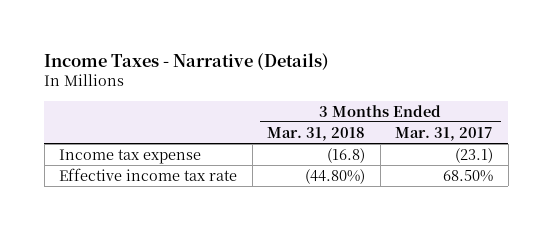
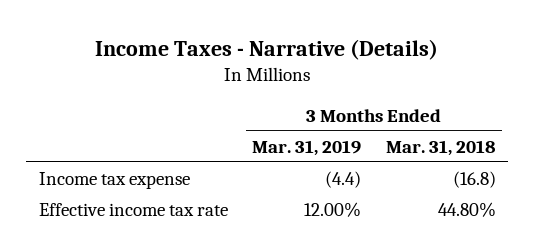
- | 3 Months Ended Mar. 31, 2018 | 3 Months Ended Mar. 31, 2017
+ | 3 Months Ended Mar. 31, 2019 | 3 Months Ended Mar. 31, 2018
- Effective income tax rate | (44.80%) | 68.50%
+ Effective income tax rate | 12.00% | 44.80%

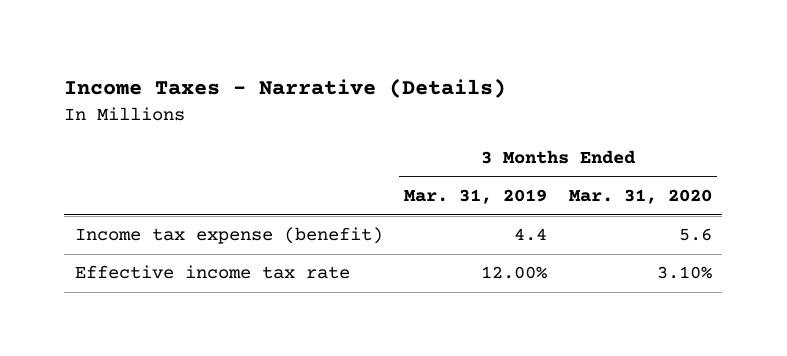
- | 3 Months Ended Mar. 31, 2019 | 3 Months Ended Mar. 31, 2018
+ | 3 Months Ended Mar. 31, 2019 | 3 Months Ended Mar. 31, 2020
- Income tax expense | (4.4) | (16.8)
+ Income tax expense (benefit) | 4.4 | 5.6

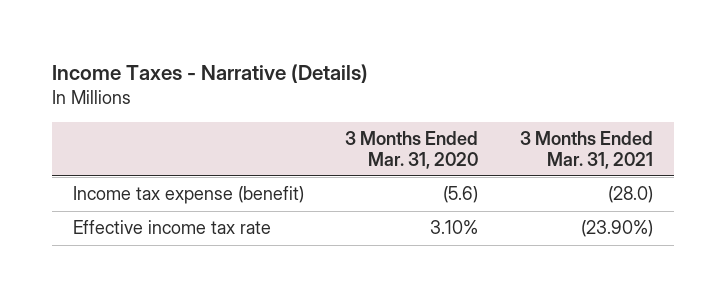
- | 3 Months Ended Mar. 31, 2019 | 3 Months Ended Mar. 31, 2020
+ | 3 Months Ended Mar. 31, 2020 | 3 Months Ended Mar. 31, 2021
- Income tax expense (benefit) | 4.4 | 5.6
+ Income tax expense (benefit) | (5.6) | (28.0)

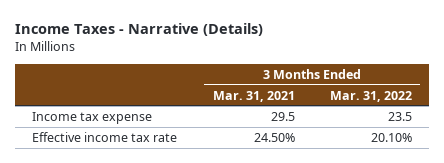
- | 3 Months Ended Mar. 31, 2020 | 3 Months Ended Mar. 31, 2021
+ | 3 Months Ended Mar. 31, 2021 | 3 Months Ended Mar. 31, 2022
- Income tax expense (benefit) | (5.6) | (28.0)
- Effective income tax rate | 3.10% | (23.90%)
+ Income tax expense | 29.5 | 23.5
+ Effective income tax rate | 24.50% | 20.10%

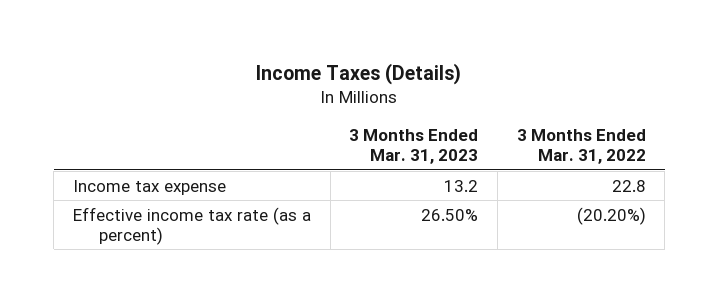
- Income Taxes - Narrative (Details)
+ Income Taxes (Details)
- | 3 Months Ended Mar. 31, 2021 | 3 Months Ended Mar. 31, 2022
+ | 3 Months Ended Mar. 31, 2023 | 3 Months Ended Mar. 31, 2022
- Income tax expense | 29.5 | 23.5
- Effective income tax rate | 24.50% | 20.10%
+ Income tax expense | 13.2 | 22.8
+ Effective income tax rate (as a percent) | 26.50% | (20.20%)

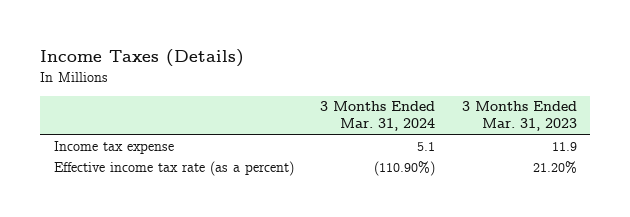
- | 3 Months Ended Mar. 31, 2023 | 3 Months Ended Mar. 31, 2022
+ | 3 Months Ended Mar. 31, 2024 | 3 Months Ended Mar. 31, 2023
- Income tax expense | 13.2 | 22.8
- Effective income tax rate (as a percent) | 26.50% | (20.20%)
+ Income tax expense | 5.1 | 11.9
+ Effective income tax rate (as a percent) | (110.90%) | 21.20%

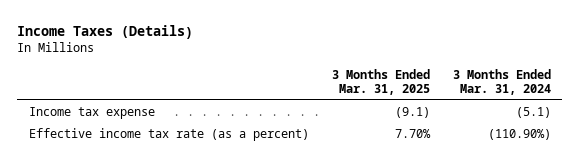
- | 3 Months Ended Mar. 31, 2024 | 3 Months Ended Mar. 31, 2023
+ | 3 Months Ended Mar. 31, 2025 | 3 Months Ended Mar. 31, 2024
- Income tax expense | 5.1 | 11.9
+ Income tax expense | (9.1) | (5.1)

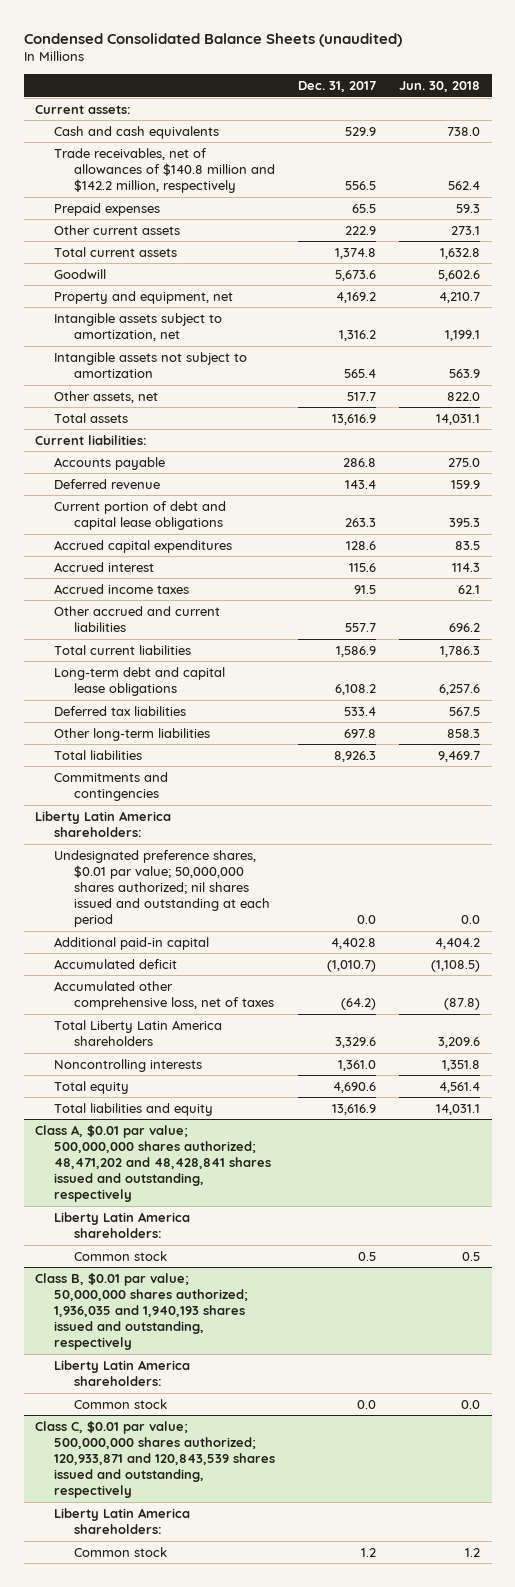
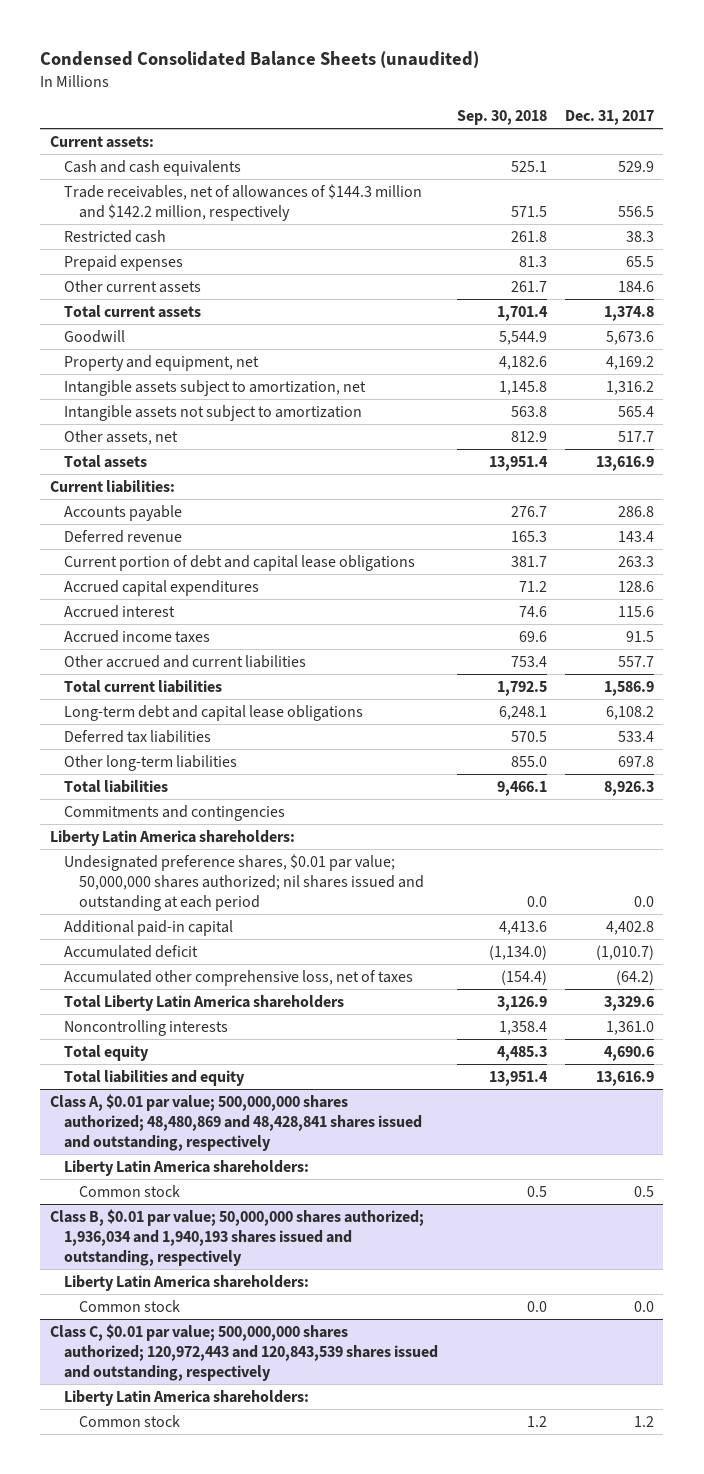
- | Dec. 31, 2017 | Jun. 30, 2018
+ | Sep. 30, 2018 | Dec. 31, 2017
- Trade receivables, net of allowances of $140.8 million and $142.2 million, respectively | 556.5 | 562.4
+ Trade receivables, net of allowances of $144.3 million and $142.2 million, respectively | 571.5 | 556.5
+ Restricted cash | 261.8 | 38.3
- Other current assets | 222.9 | 273.1
+ Other current assets | 261.7 | 184.6
- Class A, $0.01 par value; 500,000,000 shares authorized; 48,471,202 and 48,428,841 shares issued and outstanding, respectively
+ Class A, $0.01 par value; 500,000,000 shares authorized; 48,480,869 and 48,428,841 shares issued and outstanding, respectively
- Class B, $0.01 par value; 50,000,000 shares authorized; 1,936,035 and 1,940,193 shares issued and outstanding, respectively
+ Class B, $0.01 par value; 50,000,000 shares authorized; 1,936,034 and 1,940,193 shares issued and outstanding, respectively
- Class C, $0.01 par value; 500,000,000 shares authorized; 120,933,871 and 120,843,539 shares issued and outstanding, respectively
+ Class C, $0.01 par value; 500,000,000 shares authorized; 120,972,443 and 120,843,539 shares issued and outstanding, respectively

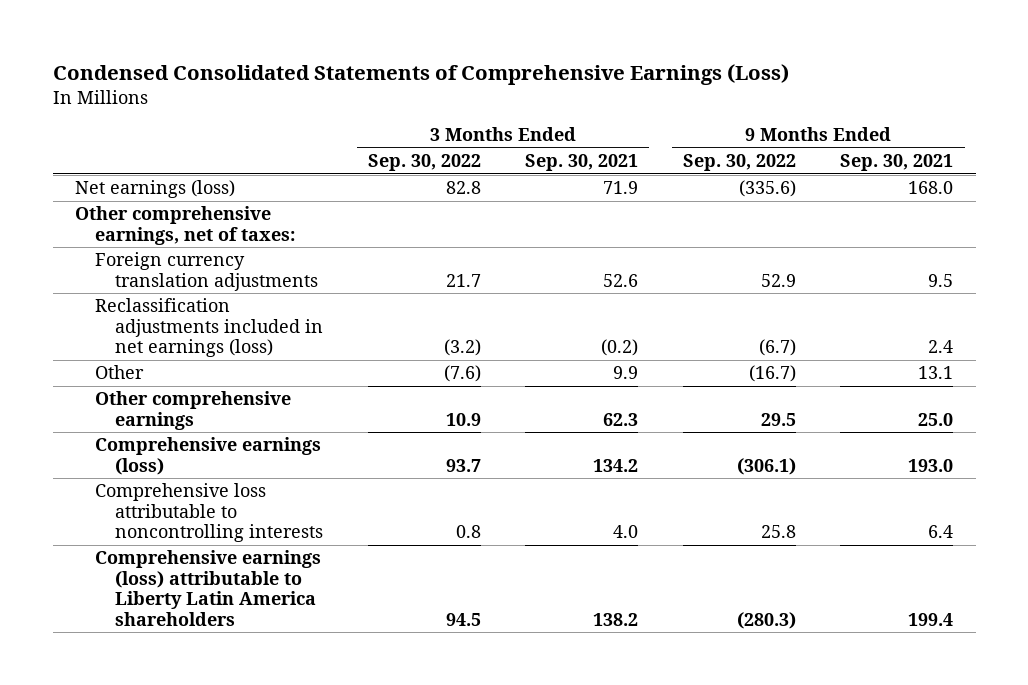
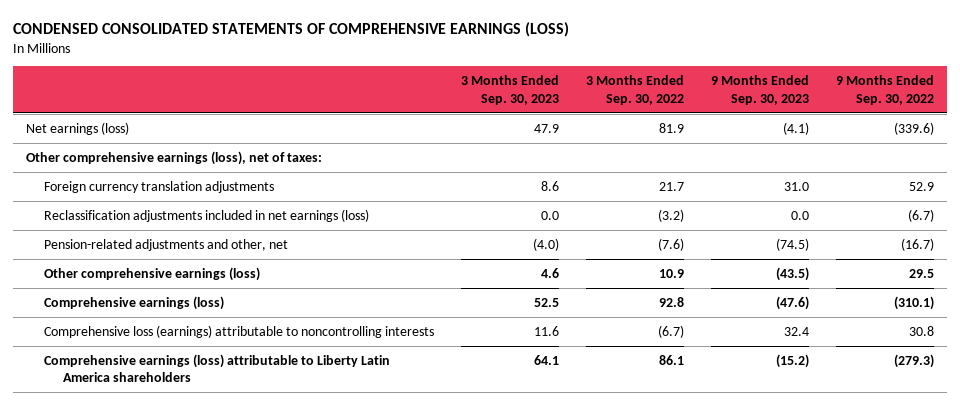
- Condensed Consolidated Statements of Comprehensive Earnings (Loss)
+ CONDENSED CONSOLIDATED STATEMENTS OF COMPREHENSIVE EARNINGS (LOSS)
- | 3 Months Ended Sep. 30, 2022 | 3 Months Ended Sep. 30, 2021 | 9 Months Ended Sep. 30, 2022 | 9 Months Ended Sep. 30, 2021
+ | 3 Months Ended Sep. 30, 2023 | 3 Months Ended Sep. 30, 2022 | 9 Months Ended Sep. 30, 2023 | 9 Months Ended Sep. 30, 2022
- Net earnings (loss) | 82.8 | 71.9 | (335.6) | 168.0
- Other comprehensive earnings, net of taxes:
+ Net earnings (loss) | 47.9 | 81.9 | (4.1) | (339.6)
+ Other comprehensive earnings (loss), net of taxes:
- Other | (7.6) | 9.9 | (16.7) | 13.1
- Other comprehensive earnings | 10.9 | 62.3 | 29.5 | 25.0
- Comprehensive earnings (loss) | 93.7 | 134.2 | (306.1) | 193.0
- Comprehensive loss attributable to noncontrolling interests | 0.8 | 4.0 | 25.8 | 6.4
- Comprehensive earnings (loss) attributable to Liberty Latin America shareholders | 94.5 | 138.2 | (280.3) | 199.4
+ Pension-related adjustments and other, net | (4.0) | (7.6) | (74.5) | (16.7)
+ Other comprehensive earnings (loss) | 4.6 | 10.9 | (43.5) | 29.5
+ Comprehensive earnings (loss) | 52.5 | 92.8 | (47.6) | (310.1)
+ Comprehensive loss (earnings) attributable to noncontrolling interests | 11.6 | (6.7) | 32.4 | 30.8
+ Comprehensive earnings (loss) attributable to Liberty Latin America shareholders | 64.1 | 86.1 | (15.2) | (279.3)

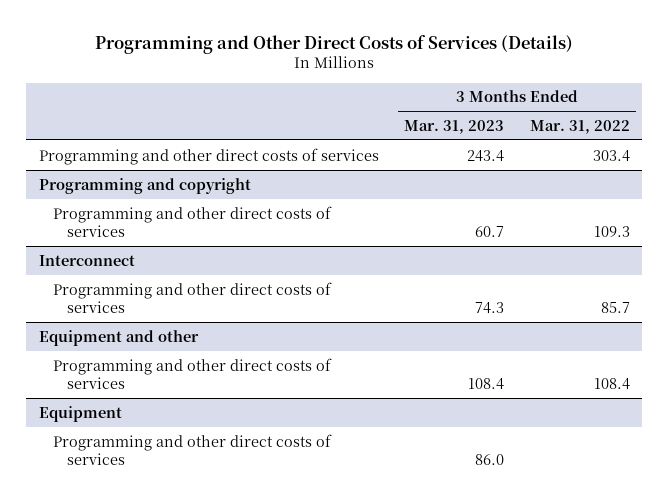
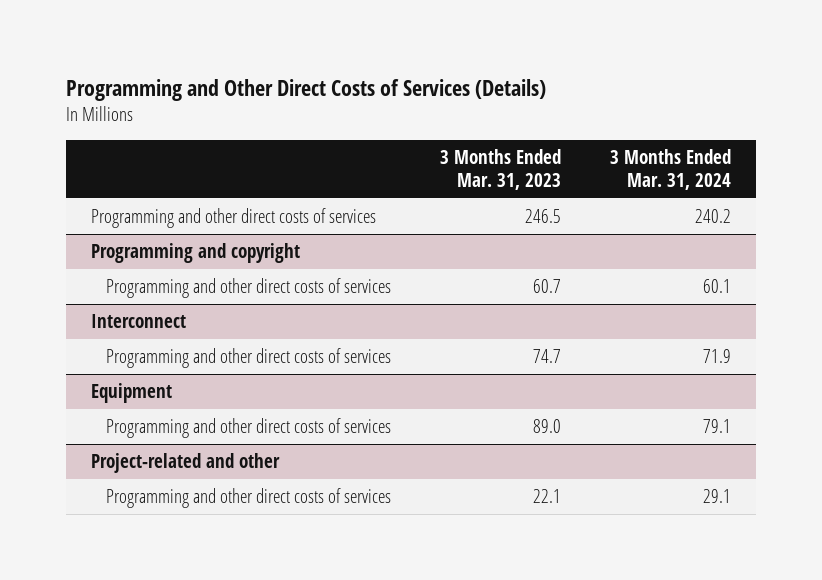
- | 3 Months Ended Mar. 31, 2023 | 3 Months Ended Mar. 31, 2022
+ | 3 Months Ended Mar. 31, 2023 | 3 Months Ended Mar. 31, 2024
- Programming and other direct costs of services | 243.4 | 303.4
+ Programming and other direct costs of services | 246.5 | 240.2
@ Interconnect
- Programming and other direct costs of services | 74.3 | 85.7
- Equipment and other
- Programming and other direct costs of services | 108.4 | 108.4
@ Interconnect
+ Programming and other direct costs of services | 74.7 | 71.9
@ Equipment
- Programming and other direct costs of services | 86.0 |
+ Programming and other direct costs of services | 89.0 | 79.1
+ Project-related and other
+ Programming and other direct costs of services | 22.1 | 29.1

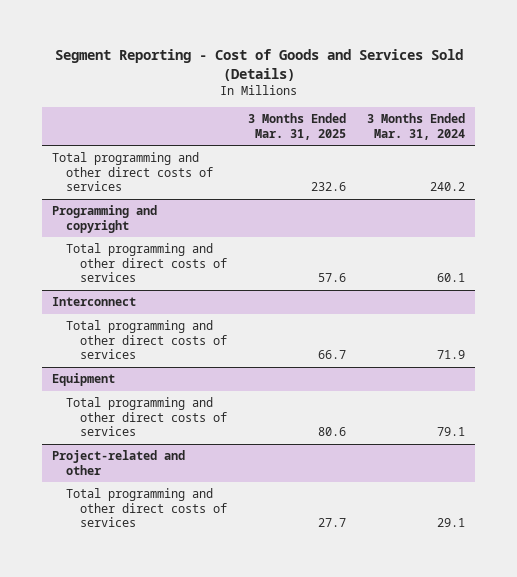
- Programming and Other Direct Costs of Services (Details)
+ Segment Reporting - Cost of Goods and Services Sold (Details)
- | 3 Months Ended Mar. 31, 2023 | 3 Months Ended Mar. 31, 2024
+ | 3 Months Ended Mar. 31, 2025 | 3 Months Ended Mar. 31, 2024
- Programming and other direct costs of services | 246.5 | 240.2
+ Total programming and other direct costs of services | 232.6 | 240.2
@ Programming and copyright
- Programming and other direct costs of services | 60.7 | 60.1
+ Total programming and other direct costs of services | 57.6 | 60.1
@ Interconnect
- Programming and other direct costs of services | 74.7 | 71.9
+ Total programming and other direct costs of services | 66.7 | 71.9
@ Equipment
- Programming and other direct costs of services | 89.0 | 79.1
+ Total programming and other direct costs of services | 80.6 | 79.1
@ Project-related and other
- Programming and other direct costs of services | 22.1 | 29.1
+ Total programming and other direct costs of services | 27.7 | 29.1

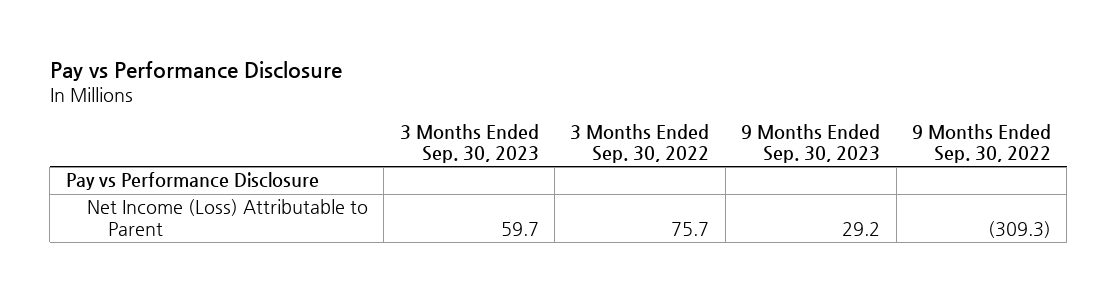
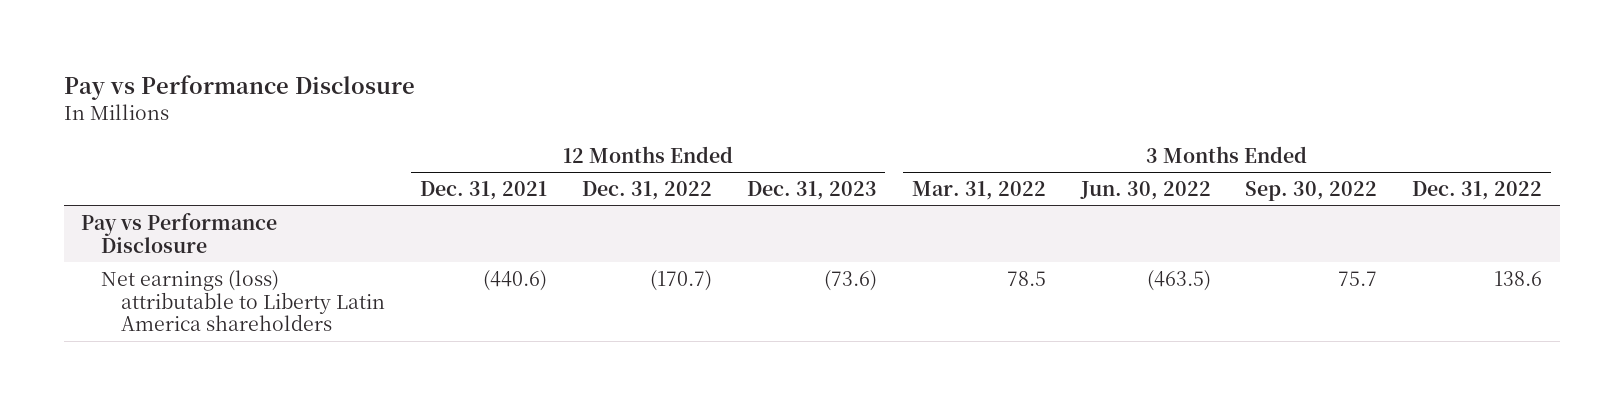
- | 3 Months Ended Sep. 30, 2023 | 3 Months Ended Sep. 30, 2022 | 9 Months Ended Sep. 30, 2023 | 9 Months Ended Sep. 30, 2022
+ | 12 Months Ended Dec. 31, 2021 | 12 Months Ended Dec. 31, 2022 | 12 Months Ended Dec. 31, 2023 | 3 Months Ended Mar. 31, 2022 | 3 Months Ended Jun. 30, 2022 | 3 Months Ended Sep. 30, 2022 | 3 Months Ended Dec. 31, 2022
- Net Income (Loss) Attributable to Parent | 59.7 | 75.7 | 29.2 | (309.3)
+ Net earnings (loss) attributable to Liberty Latin America shareholders | (440.6) | (170.7) | (73.6) | 78.5 | (463.5) | 75.7 | 138.6

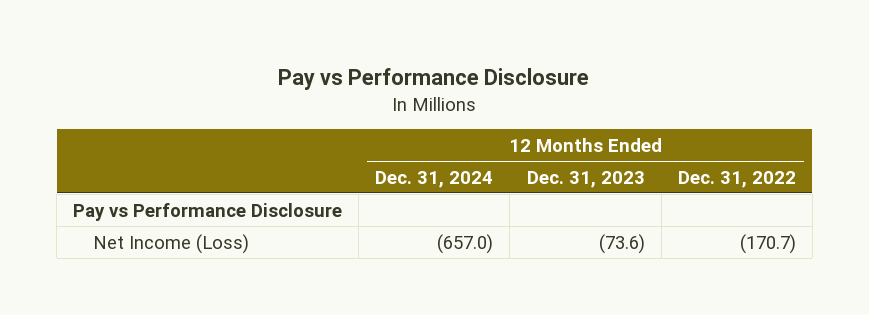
- | 12 Months Ended Dec. 31, 2021 | 12 Months Ended Dec. 31, 2022 | 12 Months Ended Dec. 31, 2023 | 3 Months Ended Mar. 31, 2022 | 3 Months Ended Jun. 30, 2022 | 3 Months Ended Sep. 30, 2022 | 3 Months Ended Dec. 31, 2022
+ | 12 Months Ended Dec. 31, 2024 | 12 Months Ended Dec. 31, 2023 | 12 Months Ended Dec. 31, 2022
- Net earnings (loss) attributable to Liberty Latin America shareholders | (440.6) | (170.7) | (73.6) | 78.5 | (463.5) | 75.7 | 138.6
+ Net Income (Loss) | (657.0) | (73.6) | (170.7)

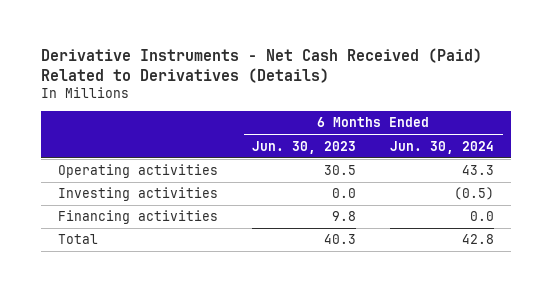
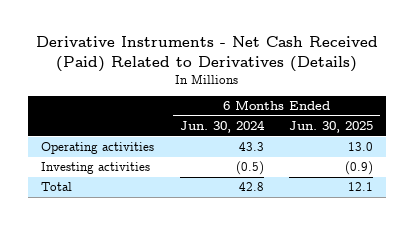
- | 6 Months Ended Jun. 30, 2023 | 6 Months Ended Jun. 30, 2024
+ | 6 Months Ended Jun. 30, 2024 | 6 Months Ended Jun. 30, 2025
- Financing activities | 9.8 | 0.0

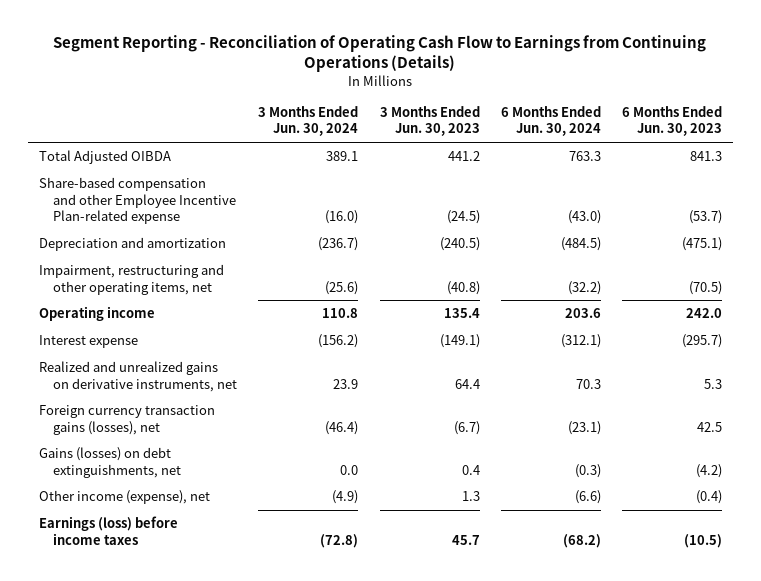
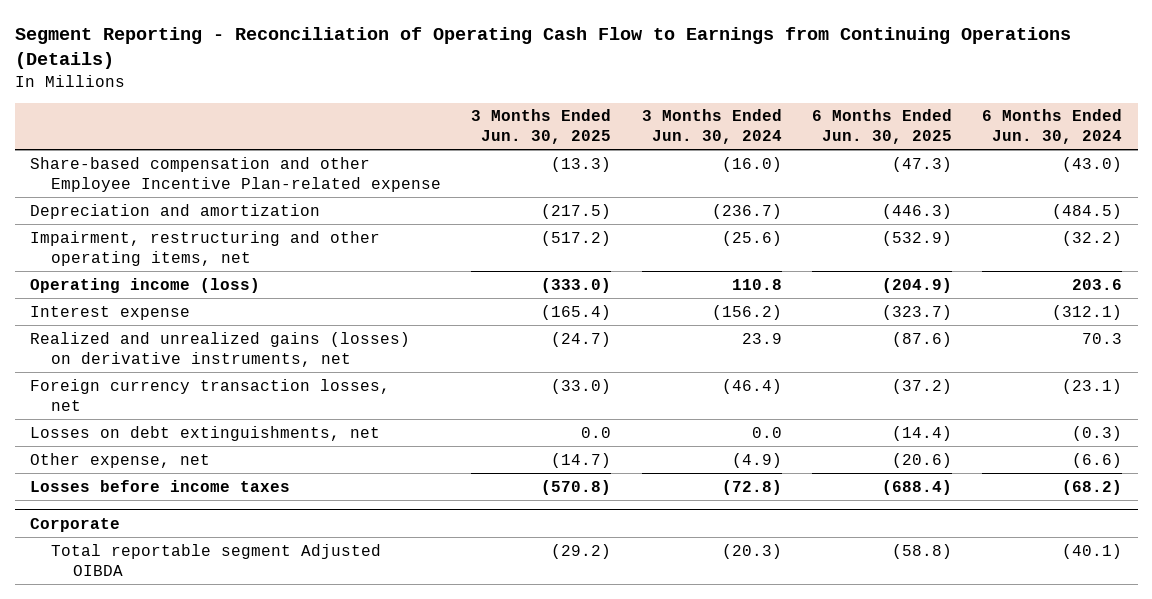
- | 3 Months Ended Jun. 30, 2024 | 3 Months Ended Jun. 30, 2023 | 6 Months Ended Jun. 30, 2024 | 6 Months Ended Jun. 30, 2023
+ | 3 Months Ended Jun. 30, 2025 | 3 Months Ended Jun. 30, 2024 | 6 Months Ended Jun. 30, 2025 | 6 Months Ended Jun. 30, 2024
- Total Adjusted OIBDA | 389.1 | 441.2 | 763.3 | 841.3
- Operating income | 110.8 | 135.4 | 203.6 | 242.0
+ Operating income (loss) | (333.0) | 110.8 | (204.9) | 203.6
- Realized and unrealized gains on derivative instruments, net | 23.9 | 64.4 | 70.3 | 5.3
- Foreign currency transaction gains (losses), net | (46.4) | (6.7) | (23.1) | 42.5
- Gains (losses) on debt extinguishments, net | 0.0 | 0.4 | (0.3) | (4.2)
- Other income (expense), net | (4.9) | 1.3 | (6.6) | (0.4)
- Earnings (loss) before income taxes | (72.8) | 45.7 | (68.2) | (10.5)
+ Realized and unrealized gains (losses) on derivative instruments, net | (24.7) | 23.9 | (87.6) | 70.3
+ Foreign currency transaction losses, net | (33.0) | (46.4) | (37.2) | (23.1)
+ Losses on debt extinguishments, net | 0.0 | 0.0 | (14.4) | (0.3)
+ Other expense, net | (14.7) | (4.9) | (20.6) | (6.6)
+ Losses before income taxes | (570.8) | (72.8) | (688.4) | (68.2)
+ Corporate
+ Total reportable segment Adjusted OIBDA | (29.2) | (20.3) | (58.8) | (40.1)

